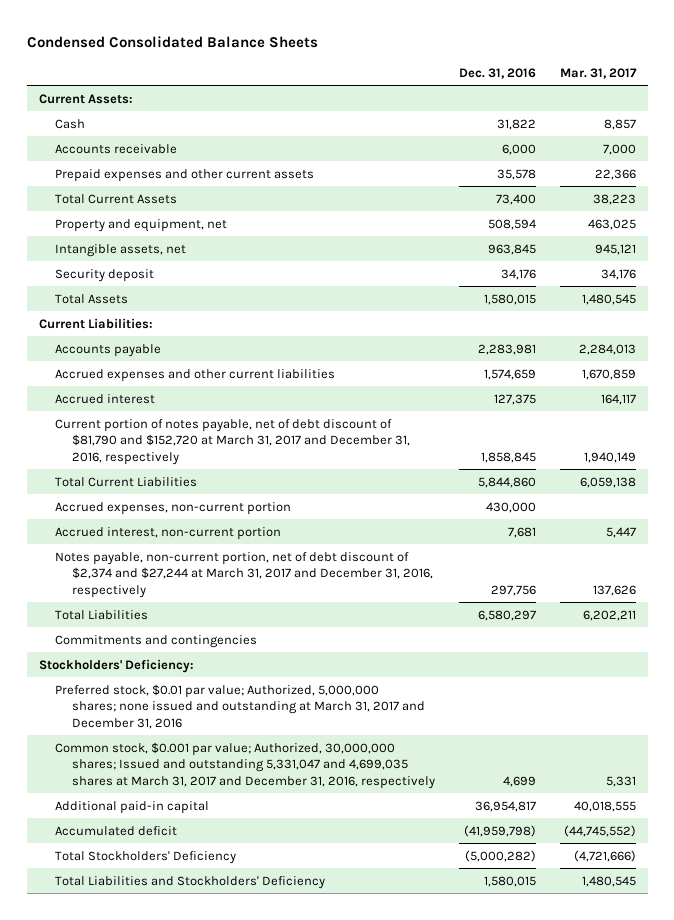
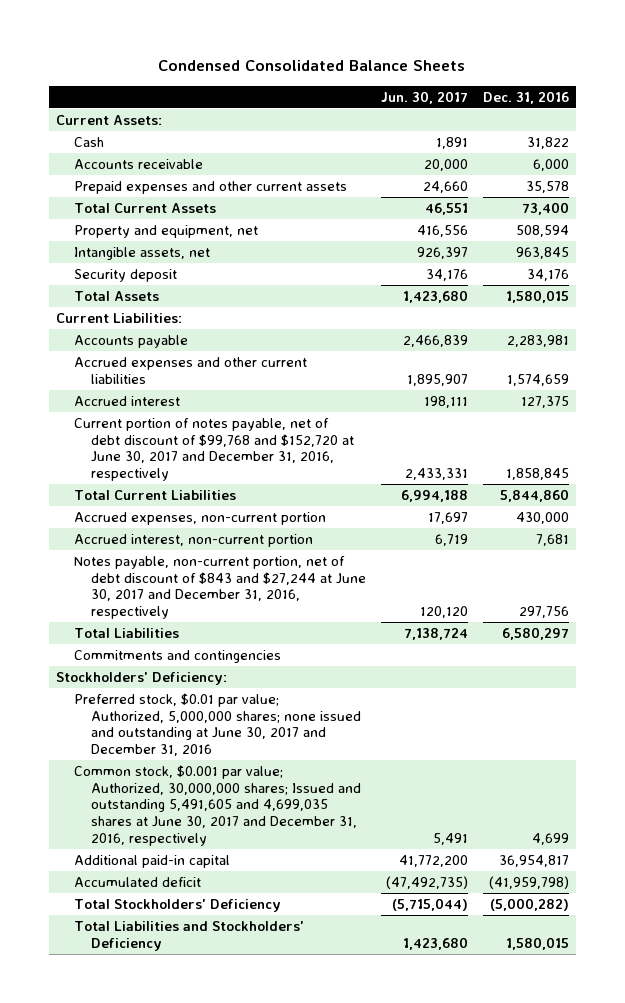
- | Dec. 31, 2016 | Mar. 31, 2017
+ | Jun. 30, 2017 | Dec. 31, 2016
- Current portion of notes payable, net of debt discount of $81,790 and $152,720 at March 31, 2017 and December 31, 2016, respectively | 1,858,845 | 1,940,149
+ Current portion of notes payable, net of debt discount of $99,768 and $152,720 at June 30, 2017 and December 31, 2016, respectively | 2,433,331 | 1,858,845
- Notes payable, non-current portion, net of debt discount of $2,374 and $27,244 at March 31, 2017 and December 31, 2016, respectively | 297,756 | 137,626
+ Notes payable, non-current portion, net of debt discount of $843 and $27,244 at June 30, 2017 and December 31, 2016, respectively | 120,120 | 297,756
- Preferred stock, $0.01 par value; Authorized, 5,000,000 shares; none issued and outstanding at March 31, 2017 and December 31, 2016
- Common stock, $0.001 par value; Authorized, 30,000,000 shares; Issued and outstanding 5,331,047 and 4,699,035 shares at March 31, 2017 and December 31, 2016, respectively | 4,699 | 5,331
+ Preferred stock, $0.01 par value; Authorized, 5,000,000 shares; none issued and outstanding at June 30, 2017 and December 31, 2016
+ Common stock, $0.001 par value; Authorized, 30,000,000 shares; Issued and outstanding 5,491,605 and 4,699,035 shares at June 30, 2017 and December 31, 2016, respectively | 5,491 | 4,699

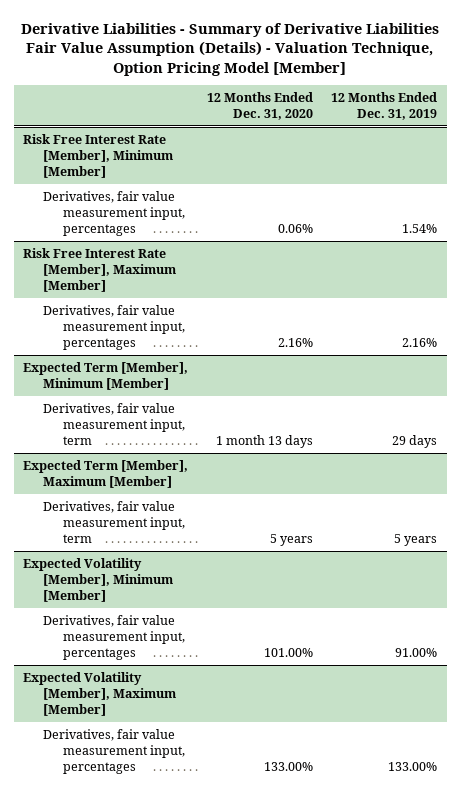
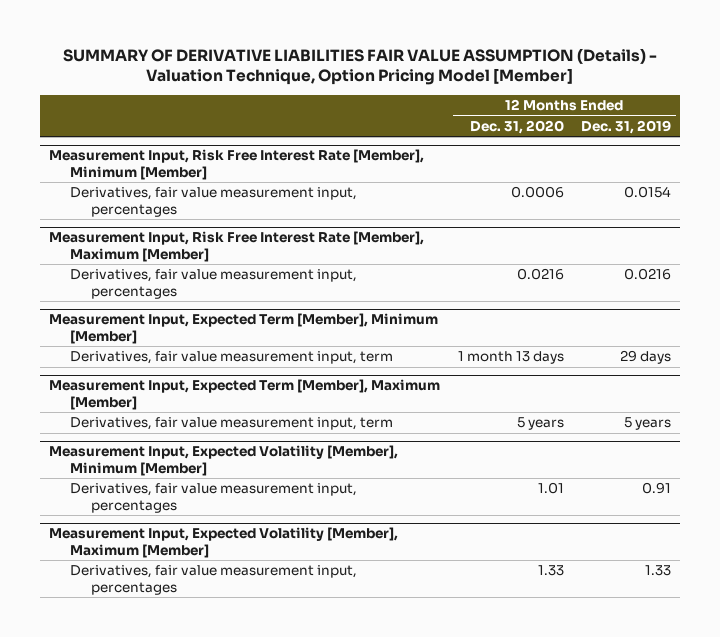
- Derivative Liabilities - Summary of Derivative Liabilities Fair Value Assumption (Details) - Valuation Technique, Option Pricing Model [Member]
+ SUMMARY OF DERIVATIVE LIABILITIES FAIR VALUE ASSUMPTION (Details) - Valuation Technique, Option Pricing Model [Member]
- Risk Free Interest Rate [Member], Minimum [Member]
- Derivatives, fair value measurement input, percentages | 0.06% | 1.54%
- Risk Free Interest Rate [Member], Maximum [Member]
- Derivatives, fair value measurement input, percentages | 2.16% | 2.16%
- Expected Term [Member], Minimum [Member]
+ Measurement Input, Risk Free Interest Rate [Member], Minimum [Member]
+ Derivatives, fair value measurement input, percentages | 0.0006 | 0.0154
+ Measurement Input, Risk Free Interest Rate [Member], Maximum [Member]
+ Derivatives, fair value measurement input, percentages | 0.0216 | 0.0216
+ Measurement Input, Expected Term [Member], Minimum [Member]
- Expected Term [Member], Maximum [Member]
+ Measurement Input, Expected Term [Member], Maximum [Member]
- Expected Volatility [Member], Minimum [Member]
- Derivatives, fair value measurement input, percentages | 101.00% | 91.00%
- Expected Volatility [Member], Maximum [Member]
- Derivatives, fair value measurement input, percentages | 133.00% | 133.00%
+ Measurement Input, Expected Volatility [Member], Minimum [Member]
+ Derivatives, fair value measurement input, percentages | 1.01 | 0.91
+ Measurement Input, Expected Volatility [Member], Maximum [Member]
+ Derivatives, fair value measurement input, percentages | 1.33 | 1.33

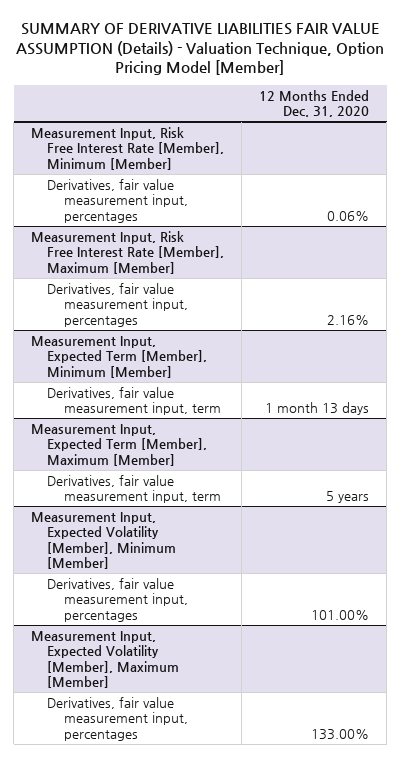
- | 12 Months Ended Dec. 31, 2020 | 12 Months Ended Dec. 31, 2019
+ | 12 Months Ended Dec. 31, 2020
@ Measurement Input, Risk Free Interest Rate [Member], Minimum [Member]
- Derivatives, fair value measurement input, percentages | 0.0006 | 0.0154
+ Derivatives, fair value measurement input, percentages | 0.06%
@ Measurement Input, Risk Free Interest Rate [Member], Maximum [Member]
- Derivatives, fair value measurement input, percentages | 0.0216 | 0.0216
+ Derivatives, fair value measurement input, percentages | 2.16%
@ Measurement Input, Expected Volatility [Member], Minimum [Member]
- Derivatives, fair value measurement input, percentages | 1.01 | 0.91
+ Derivatives, fair value measurement input, percentages | 101.00%
@ Measurement Input, Expected Volatility [Member], Maximum [Member]
- Derivatives, fair value measurement input, percentages | 1.33 | 1.33
+ Derivatives, fair value measurement input, percentages | 133.00%

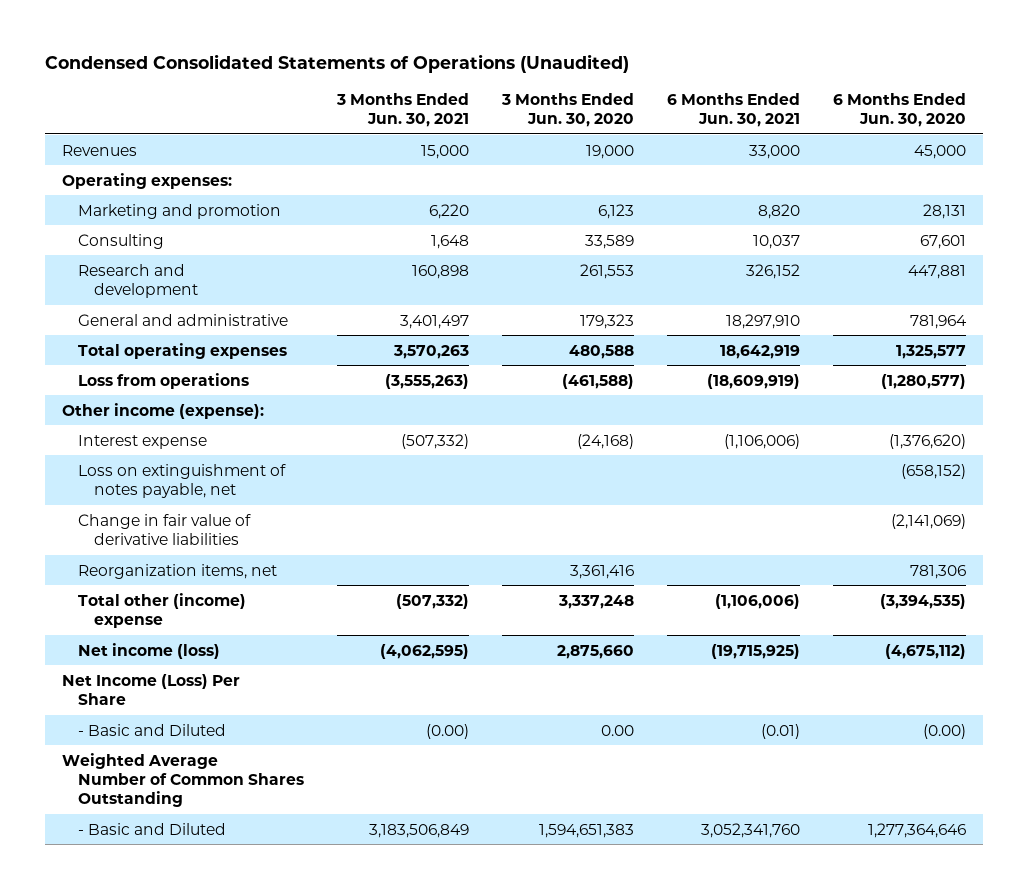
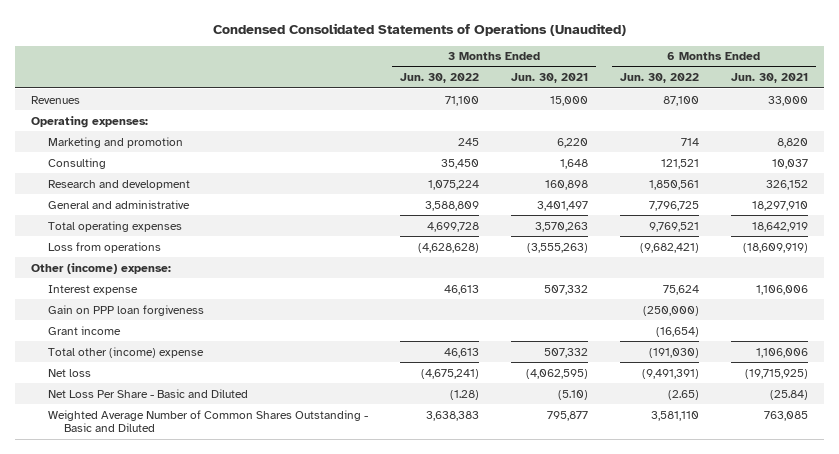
- | 3 Months Ended Jun. 30, 2021 | 3 Months Ended Jun. 30, 2020 | 6 Months Ended Jun. 30, 2021 | 6 Months Ended Jun. 30, 2020
+ | 3 Months Ended Jun. 30, 2022 | 3 Months Ended Jun. 30, 2021 | 6 Months Ended Jun. 30, 2022 | 6 Months Ended Jun. 30, 2021
- Other income (expense):
- Interest expense | (507,332) | (24,168) | (1,106,006) | (1,376,620)
- Loss on extinguishment of notes payable, net | | | | (658,152)
- Change in fair value of derivative liabilities | | | | (2,141,069)
- Reorganization items, net | | 3,361,416 | | 781,306
- Total other (income) expense | (507,332) | 3,337,248 | (1,106,006) | (3,394,535)
- Net income (loss) | (4,062,595) | 2,875,660 | (19,715,925) | (4,675,112)
- Net Income (Loss) Per Share
- - Basic and Diluted | (0.00) | 0.00 | (0.01) | (0.00)
- Weighted Average Number of Common Shares Outstanding
- - Basic and Diluted | 3,183,506,849 | 1,594,651,383 | 3,052,341,760 | 1,277,364,646
+ Other (income) expense:
+ Interest expense | 46,613 | 507,332 | 75,624 | 1,106,006
+ Gain on PPP loan forgiveness | | | (250,000) |
+ Grant income | | | (16,654) |
+ Total other (income) expense | 46,613 | 507,332 | (191,030) | 1,106,006
+ Net loss | (4,675,241) | (4,062,595) | (9,491,391) | (19,715,925)
+ Net Loss Per Share - Basic and Diluted | (1.28) | (5.10) | (2.65) | (25.84)
+ Weighted Average Number of Common Shares Outstanding - Basic and Diluted | 3,638,383 | 795,877 | 3,581,110 | 763,085

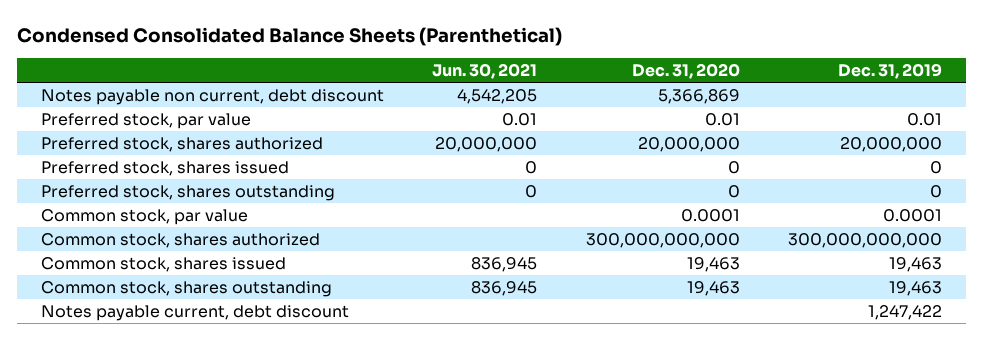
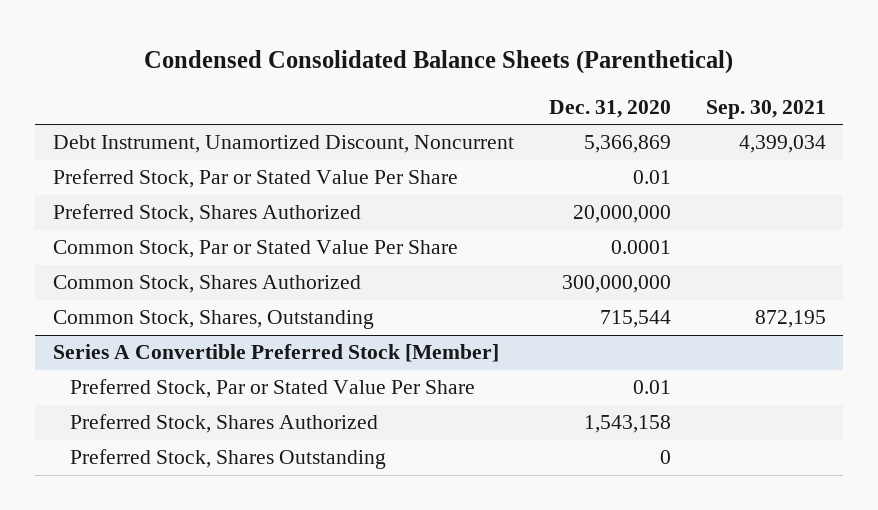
- | Jun. 30, 2021 | Dec. 31, 2020 | Dec. 31, 2019
+ | Dec. 31, 2020 | Sep. 30, 2021
- Notes payable non current, debt discount | 4,542,205 | 5,366,869 |
- Preferred stock, par value | 0.01 | 0.01 | 0.01
- Preferred stock, shares authorized | 20,000,000 | 20,000,000 | 20,000,000
- Preferred stock, shares issued | 0 | 0 | 0
- Preferred stock, shares outstanding | 0 | 0 | 0
- Common stock, par value | | 0.0001 | 0.0001
- Common stock, shares authorized | | 300,000,000,000 | 300,000,000,000
- Common stock, shares issued | 836,945 | 19,463 | 19,463
- Common stock, shares outstanding | 836,945 | 19,463 | 19,463
- Notes payable current, debt discount | | | 1,247,422
+ Debt Instrument, Unamortized Discount, Noncurrent | 5,366,869 | 4,399,034
+ Preferred Stock, Par or Stated Value Per Share | 0.01 |
+ Preferred Stock, Shares Authorized | 20,000,000 |
+ Common Stock, Par or Stated Value Per Share | 0.0001 |
+ Common Stock, Shares Authorized | 300,000,000 |
+ Common Stock, Shares, Outstanding | 715,544 | 872,195
+ Series A Convertible Preferred Stock [Member]
+ Preferred Stock, Par or Stated Value Per Share | 0.01 |
+ Preferred Stock, Shares Authorized | 1,543,158 |
+ Preferred Stock, Shares Outstanding | 0 |

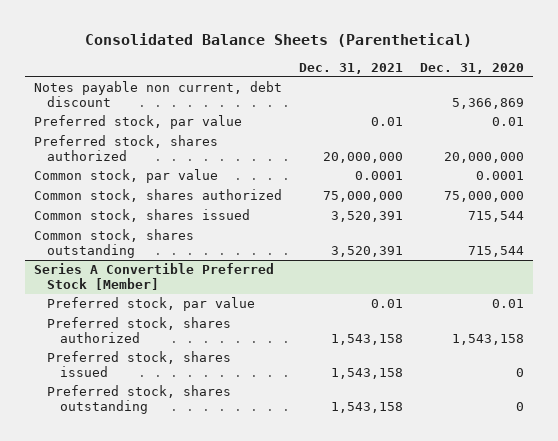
- Condensed Consolidated Balance Sheets (Parenthetical)
+ Consolidated Balance Sheets (Parenthetical)
- | Dec. 31, 2020 | Sep. 30, 2021
+ | Dec. 31, 2021 | Dec. 31, 2020
- Debt Instrument, Unamortized Discount, Noncurrent | 5,366,869 | 4,399,034
- Preferred Stock, Par or Stated Value Per Share | 0.01 |
- Preferred Stock, Shares Authorized | 20,000,000 |
- Common Stock, Par or Stated Value Per Share | 0.0001 |
- Common Stock, Shares Authorized | 300,000,000 |
- Common Stock, Shares, Outstanding | 715,544 | 872,195
+ Notes payable non current, debt discount | | 5,366,869
+ Preferred stock, par value | 0.01 | 0.01
+ Preferred stock, shares authorized | 20,000,000 | 20,000,000
+ Common stock, par value | 0.0001 | 0.0001
+ Common stock, shares authorized | 75,000,000 | 75,000,000
+ Common stock, shares issued | 3,520,391 | 715,544
+ Common stock, shares outstanding | 3,520,391 | 715,544
@ Series A Convertible Preferred Stock [Member]
- Preferred Stock, Par or Stated Value Per Share | 0.01 |
- Preferred Stock, Shares Authorized | 1,543,158 |
- Preferred Stock, Shares Outstanding | 0 |
+ Preferred stock, par value | 0.01 | 0.01
+ Preferred stock, shares authorized | 1,543,158 | 1,543,158
+ Preferred stock, shares issued | 1,543,158 | 0
+ Preferred stock, shares outstanding | 1,543,158 | 0

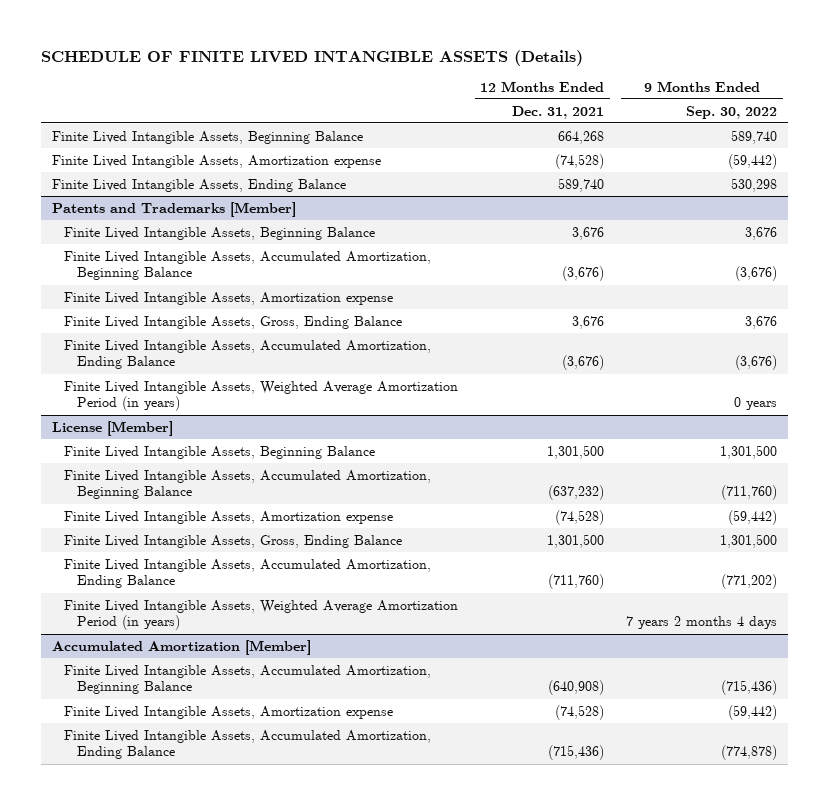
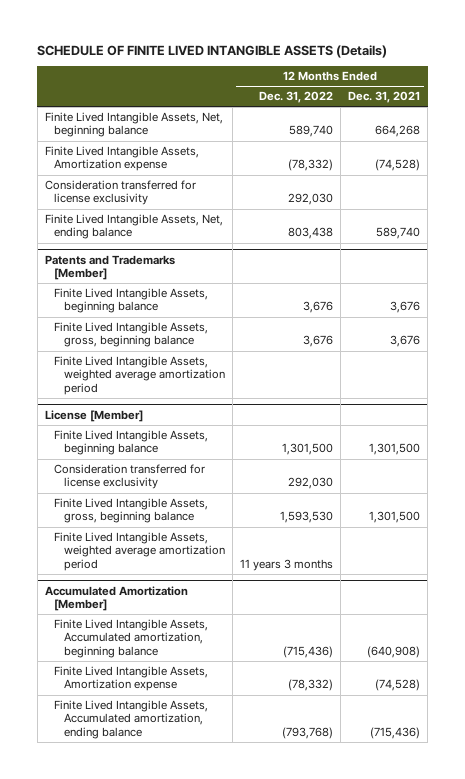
- | 12 Months Ended Dec. 31, 2021 | 9 Months Ended Sep. 30, 2022
+ | 12 Months Ended Dec. 31, 2022 | 12 Months Ended Dec. 31, 2021
- Finite Lived Intangible Assets, Beginning Balance | 664,268 | 589,740
+ Finite Lived Intangible Assets, Net, beginning balance | 589,740 | 664,268
- Finite Lived Intangible Assets, Ending Balance | 589,740 | 530,298
+ Consideration transferred for license exclusivity | 292,030 |
+ Finite Lived Intangible Assets, Net, ending balance | 803,438 | 589,740
@ Patents and Trademarks [Member]
- Finite Lived Intangible Assets, Beginning Balance | 3,676 | 3,676
- Finite Lived Intangible Assets, Accumulated Amortization, Beginning Balance | (3,676) | (3,676)
- Finite Lived Intangible Assets, Amortization expense
- Finite Lived Intangible Assets, Gross, Ending Balance | 3,676 | 3,676
- Finite Lived Intangible Assets, Accumulated Amortization, Ending Balance | (3,676) | (3,676)
- Finite Lived Intangible Assets, Weighted Average Amortization Period (in years) | | 0 years
+ Finite Lived Intangible Assets, beginning balance | 3,676 | 3,676
+ Finite Lived Intangible Assets, gross, beginning balance | 3,676 | 3,676
+ Finite Lived Intangible Assets, weighted average amortization period
@ License [Member]
- Finite Lived Intangible Assets, Beginning Balance | 1,301,500 | 1,301,500
- Finite Lived Intangible Assets, Accumulated Amortization, Beginning Balance | (637,232) | (711,760)
- Finite Lived Intangible Assets, Amortization expense | (74,528) | (59,442)
- Finite Lived Intangible Assets, Gross, Ending Balance | 1,301,500 | 1,301,500
- Finite Lived Intangible Assets, Accumulated Amortization, Ending Balance | (711,760) | (771,202)
- Finite Lived Intangible Assets, Weighted Average Amortization Period (in years) | | 7 years 2 months 4 days
+ Finite Lived Intangible Assets, beginning balance | 1,301,500 | 1,301,500
+ Consideration transferred for license exclusivity | 292,030 |
+ Finite Lived Intangible Assets, gross, beginning balance | 1,593,530 | 1,301,500
+ Finite Lived Intangible Assets, weighted average amortization period | 11 years 3 months |
@ Accumulated Amortization [Member]
- Finite Lived Intangible Assets, Accumulated Amortization, Beginning Balance | (640,908) | (715,436)
+ Finite Lived Intangible Assets, Accumulated amortization, beginning balance | (715,436) | (640,908)
- Finite Lived Intangible Assets, Accumulated Amortization, Ending Balance | (715,436) | (774,878)
+ Finite Lived Intangible Assets, Accumulated amortization, ending balance | (793,768) | (715,436)

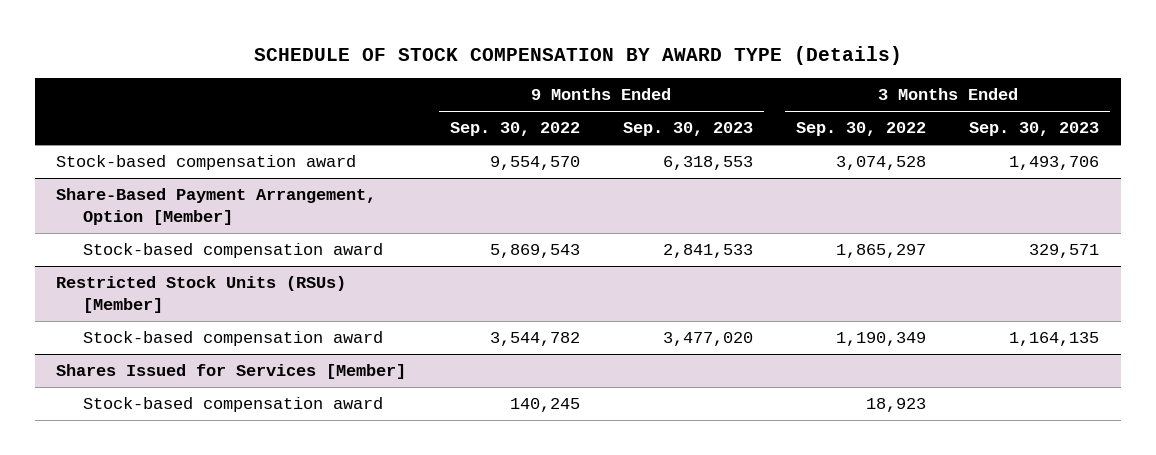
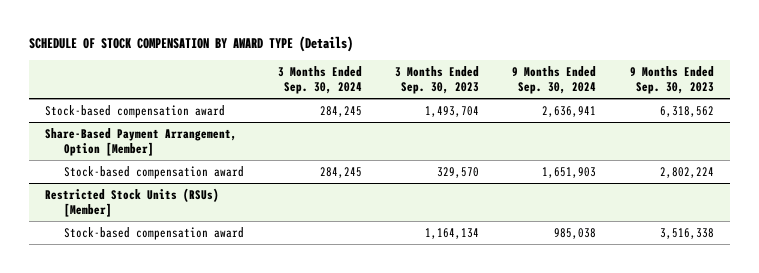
- | 9 Months Ended Sep. 30, 2022 | 9 Months Ended Sep. 30, 2023 | 3 Months Ended Sep. 30, 2022 | 3 Months Ended Sep. 30, 2023
+ | 3 Months Ended Sep. 30, 2024 | 3 Months Ended Sep. 30, 2023 | 9 Months Ended Sep. 30, 2024 | 9 Months Ended Sep. 30, 2023
- Stock-based compensation award | 9,554,570 | 6,318,553 | 3,074,528 | 1,493,706
+ Stock-based compensation award | 284,245 | 1,493,704 | 2,636,941 | 6,318,562
@ Share-Based Payment Arrangement, Option [Member]
- Stock-based compensation award | 5,869,543 | 2,841,533 | 1,865,297 | 329,571
+ Stock-based compensation award | 284,245 | 329,570 | 1,651,903 | 2,802,224
@ Restricted Stock Units (RSUs) [Member]
- Stock-based compensation award | 3,544,782 | 3,477,020 | 1,190,349 | 1,164,135
- Shares Issued for Services [Member]
- Stock-based compensation award | 140,245 | | 18,923 |
@ Restricted Stock Units (RSUs) [Member]
+ Stock-based compensation award | | 1,164,134 | 985,038 | 3,516,338

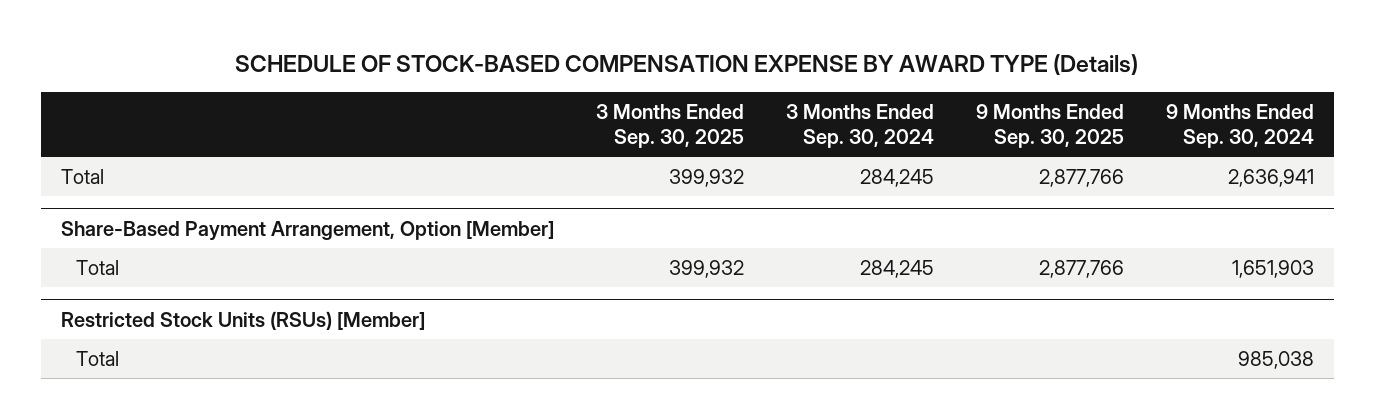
- SCHEDULE OF STOCK COMPENSATION BY AWARD TYPE (Details)
+ SCHEDULE OF STOCK-BASED COMPENSATION EXPENSE BY AWARD TYPE (Details)
- | 3 Months Ended Sep. 30, 2024 | 3 Months Ended Sep. 30, 2023 | 9 Months Ended Sep. 30, 2024 | 9 Months Ended Sep. 30, 2023
+ | 3 Months Ended Sep. 30, 2025 | 3 Months Ended Sep. 30, 2024 | 9 Months Ended Sep. 30, 2025 | 9 Months Ended Sep. 30, 2024
- Stock-based compensation award | 284,245 | 1,493,704 | 2,636,941 | 6,318,562
+ Total | 399,932 | 284,245 | 2,877,766 | 2,636,941
@ Share-Based Payment Arrangement, Option [Member]
- Stock-based compensation award | 284,245 | 329,570 | 1,651,903 | 2,802,224
+ Total | 399,932 | 284,245 | 2,877,766 | 1,651,903
@ Restricted Stock Units (RSUs) [Member]
- Stock-based compensation award | | 1,164,134 | 985,038 | 3,516,338
+ Total | | | | 985,038

